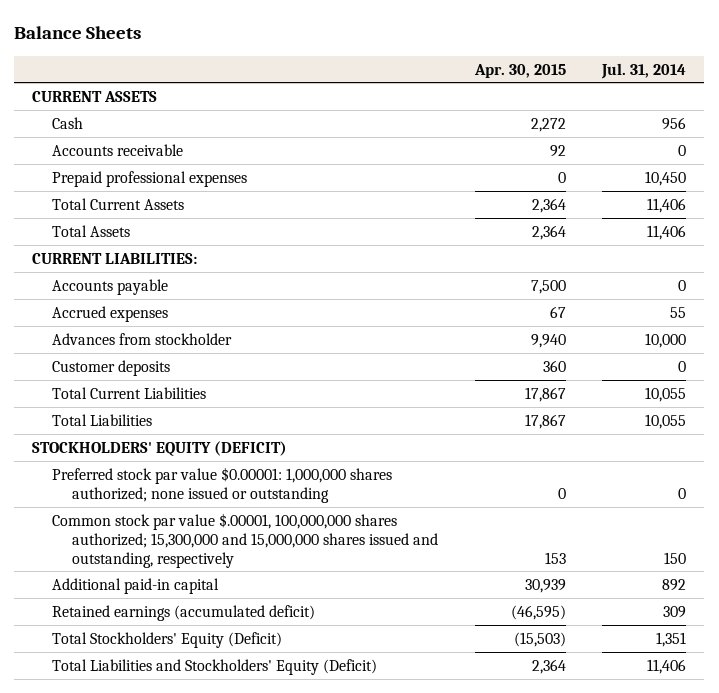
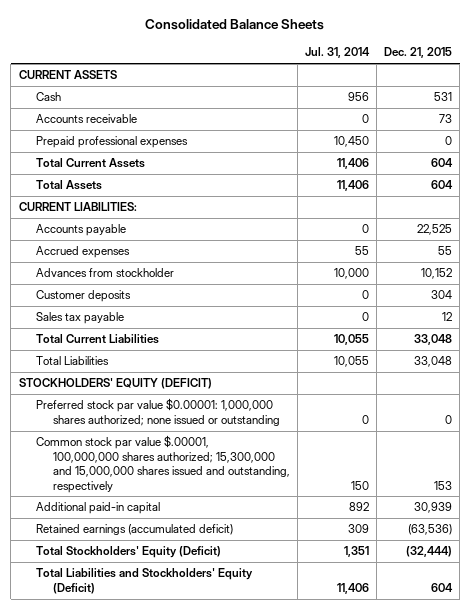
- Balance Sheets
+ Consolidated Balance Sheets
- | Apr. 30, 2015 | Jul. 31, 2014
+ | Jul. 31, 2014 | Dec. 21, 2015
+ Sales tax payable | 0 | 12

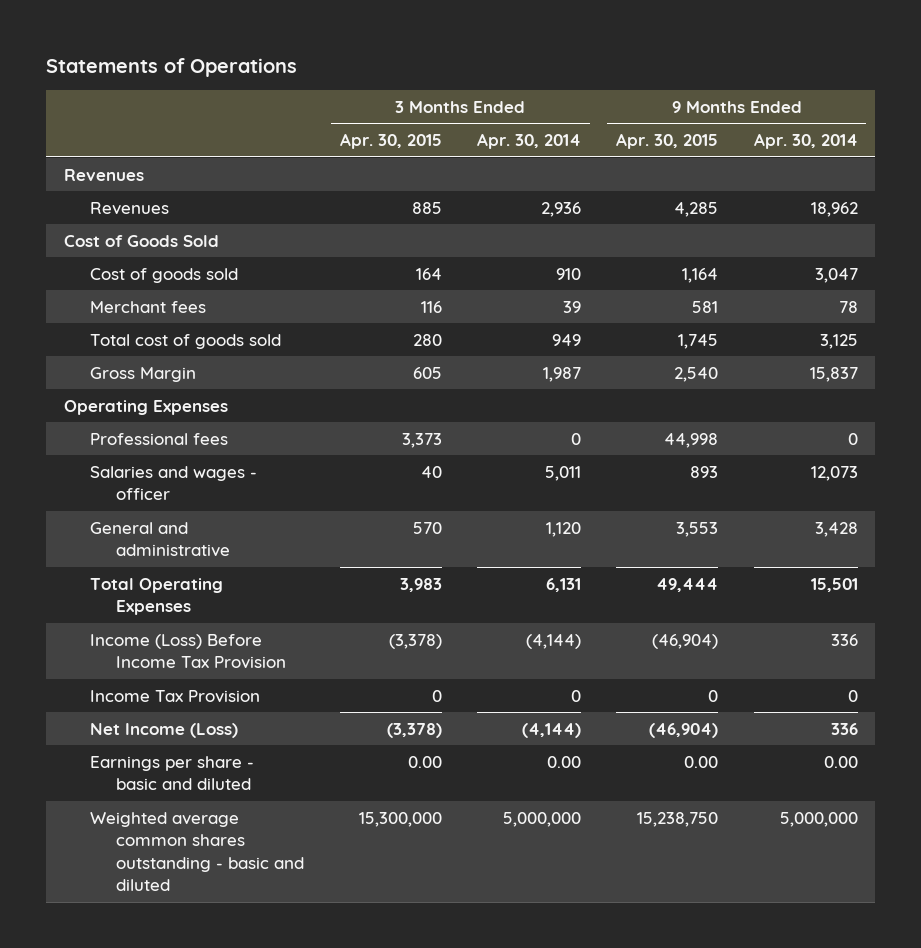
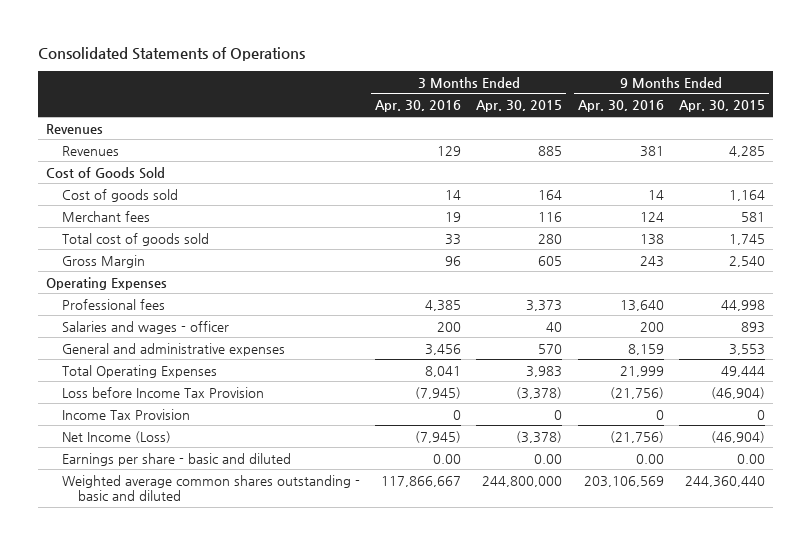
- Statements of Operations
+ Consolidated Statements of Operations
- | 3 Months Ended Apr. 30, 2015 | 3 Months Ended Apr. 30, 2014 | 9 Months Ended Apr. 30, 2015 | 9 Months Ended Apr. 30, 2014
+ | 3 Months Ended Apr. 30, 2016 | 3 Months Ended Apr. 30, 2015 | 9 Months Ended Apr. 30, 2016 | 9 Months Ended Apr. 30, 2015
- General and administrative | 570 | 1,120 | 3,553 | 3,428
+ General and administrative expenses | 3,456 | 570 | 8,159 | 3,553
- Income (Loss) Before Income Tax Provision | (3,378) | (4,144) | (46,904) | 336
+ Loss before Income Tax Provision | (7,945) | (3,378) | (21,756) | (46,904)
- Weighted average common shares outstanding - basic and diluted | 15,300,000 | 5,000,000 | 15,238,750 | 5,000,000
+ Weighted average common shares outstanding - basic and diluted | 117,866,667 | 244,800,000 | 203,106,569 | 244,360,440

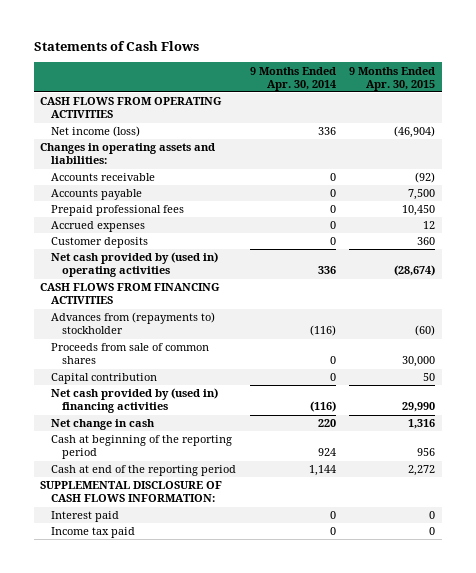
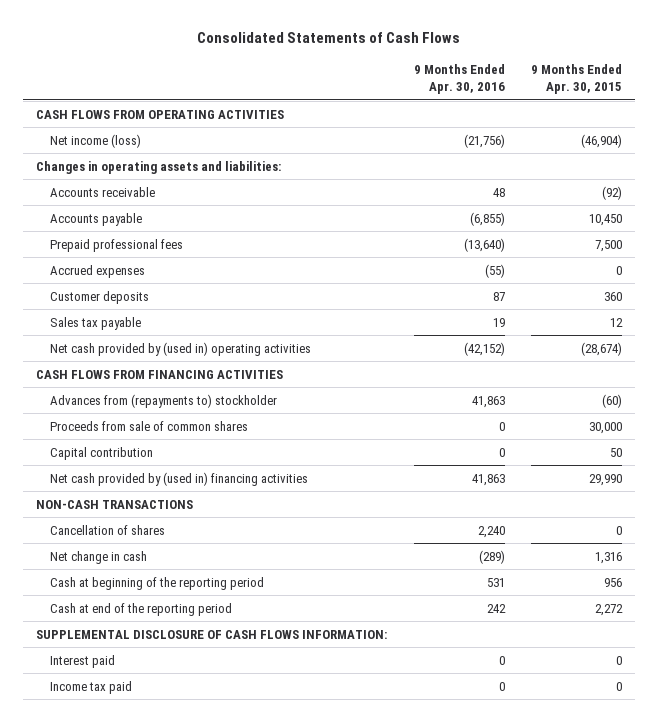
- Statements of Cash Flows
+ Consolidated Statements of Cash Flows
- | 9 Months Ended Apr. 30, 2014 | 9 Months Ended Apr. 30, 2015
+ | 9 Months Ended Apr. 30, 2016 | 9 Months Ended Apr. 30, 2015
- Accounts payable | 0 | 7,500
- Prepaid professional fees | 0 | 10,450
- Accrued expenses | 0 | 12
+ Accounts payable | (6,855) | 10,450
+ Prepaid professional fees | (13,640) | 7,500
+ Accrued expenses | (55) | 0
+ Sales tax payable | 19 | 12
+ NON-CASH TRANSACTIONS
+ Cancellation of shares | 2,240 | 0

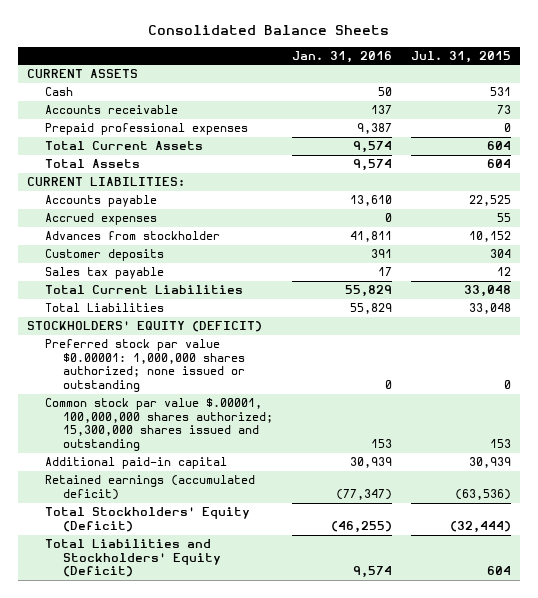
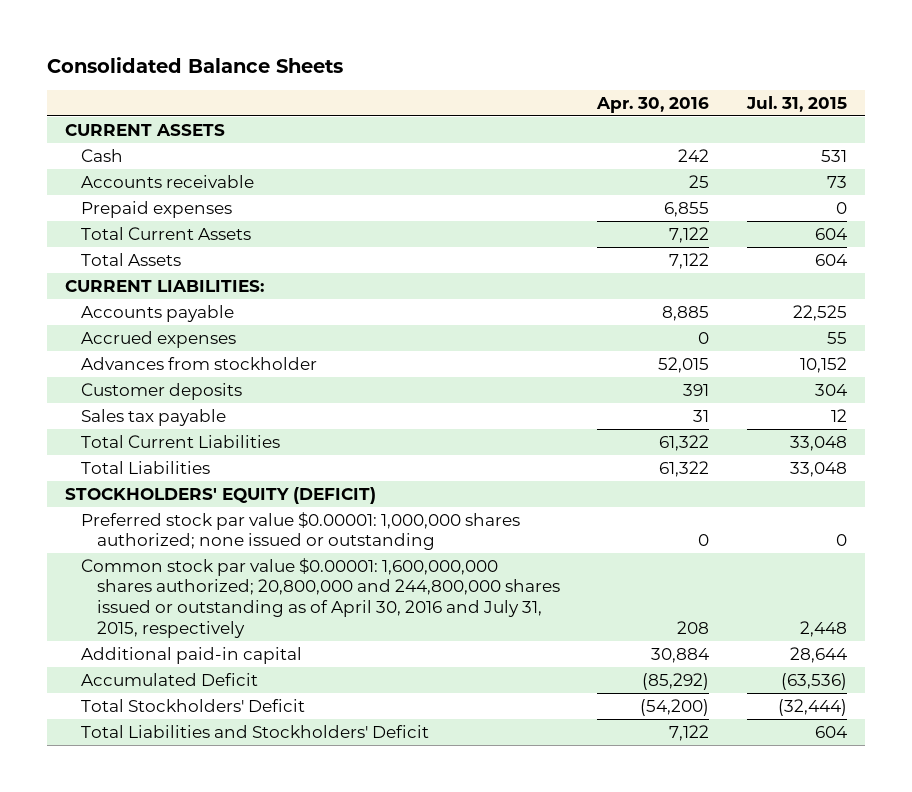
- | Jan. 31, 2016 | Jul. 31, 2015
+ | Apr. 30, 2016 | Jul. 31, 2015
- Prepaid professional expenses | 9,387 | 0
+ Prepaid expenses | 6,855 | 0
- Common stock par value $.00001, 100,000,000 shares authorized; 15,300,000 shares issued and outstanding | 153 | 153
- Additional paid-in capital | 30,939 | 30,939
- Retained earnings (accumulated deficit) | (77,347) | (63,536)
- Total Stockholders' Equity (Deficit) | (46,255) | (32,444)
- Total Liabilities and Stockholders' Equity (Deficit) | 9,574 | 604
+ Common stock par value $0.00001: 1,600,000,000 shares authorized; 20,800,000 and 244,800,000 shares issued or outstanding as of April 30, 2016 and July 31, 2015, respectively | 208 | 2,448
+ Additional paid-in capital | 30,884 | 28,644
+ Accumulated Deficit | (85,292) | (63,536)
+ Total Stockholders' Deficit | (54,200) | (32,444)
+ Total Liabilities and Stockholders' Deficit | 7,122 | 604

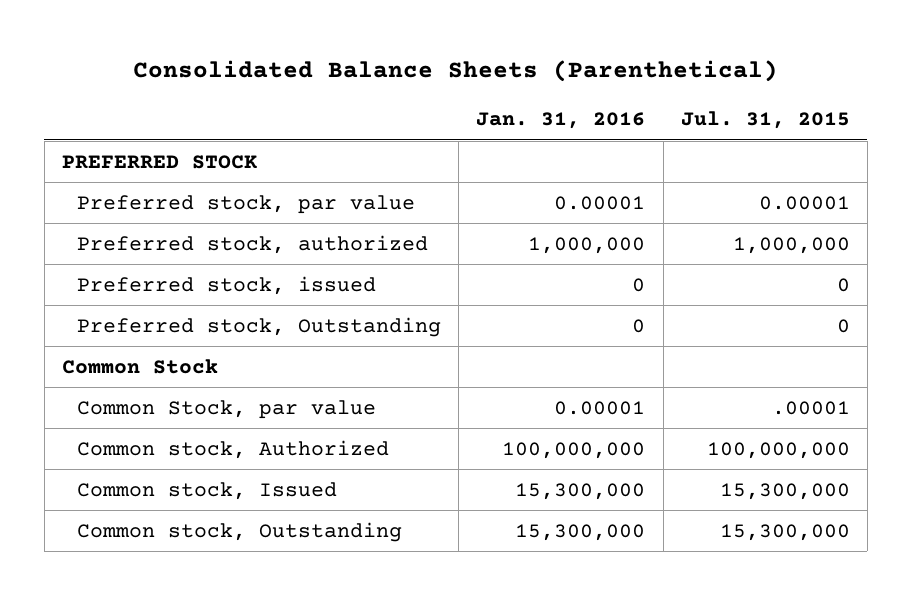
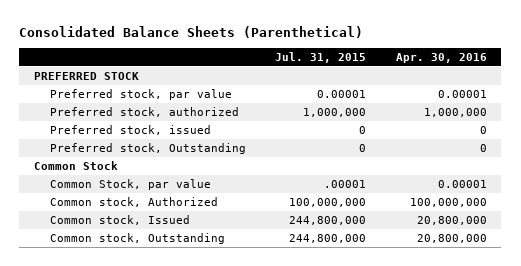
- | Jan. 31, 2016 | Jul. 31, 2015
+ | Jul. 31, 2015 | Apr. 30, 2016
- Common stock, Issued | 15,300,000 | 15,300,000
- Common stock, Outstanding | 15,300,000 | 15,300,000
+ Common stock, Issued | 244,800,000 | 20,800,000
+ Common stock, Outstanding | 244,800,000 | 20,800,000

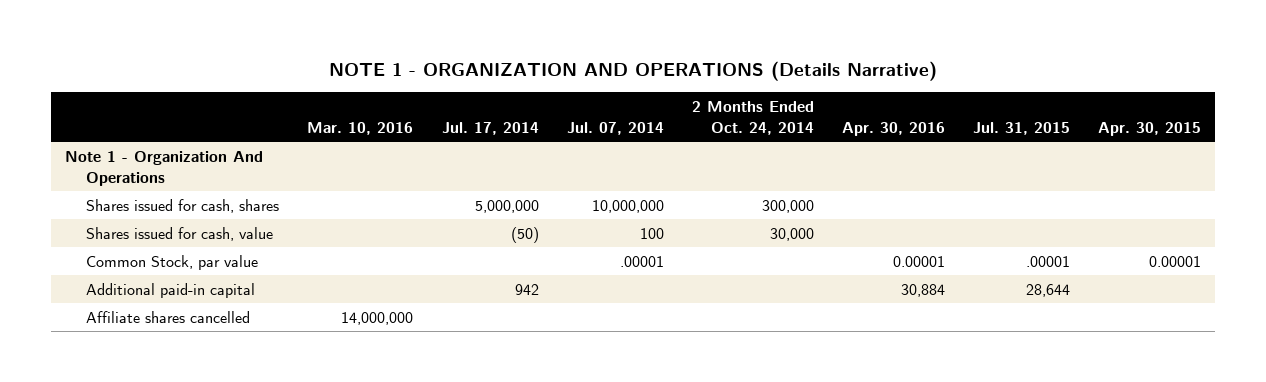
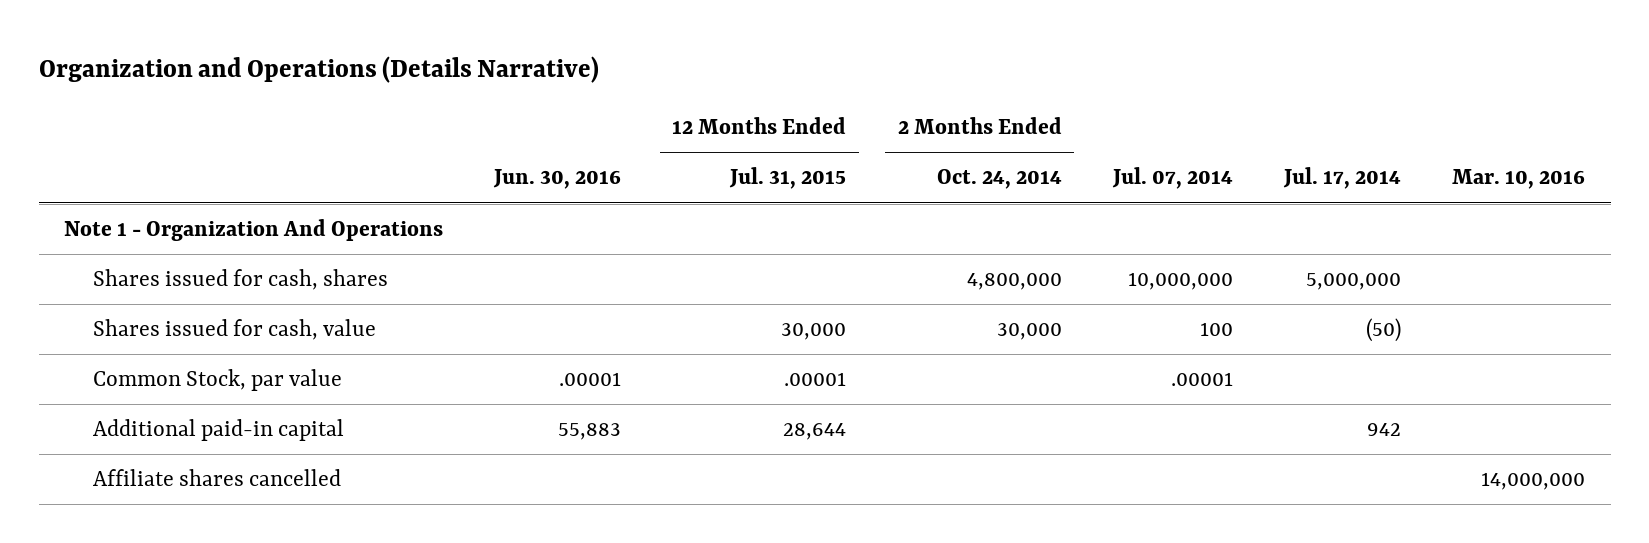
- NOTE 1 - ORGANIZATION AND OPERATIONS (Details Narrative)
+ Organization and Operations (Details Narrative)
- | Mar. 10, 2016 | Jul. 17, 2014 | Jul. 07, 2014 | 2 Months Ended Oct. 24, 2014 | Apr. 30, 2016 | Jul. 31, 2015 | Apr. 30, 2015
+ | Jun. 30, 2016 | 12 Months Ended Jul. 31, 2015 | 2 Months Ended Oct. 24, 2014 | Jul. 07, 2014 | Jul. 17, 2014 | Mar. 10, 2016
- Shares issued for cash, shares | | 5,000,000 | 10,000,000 | 300,000 | | |
+ Shares issued for cash, shares | | | 4,800,000 | 10,000,000 | 5,000,000 |

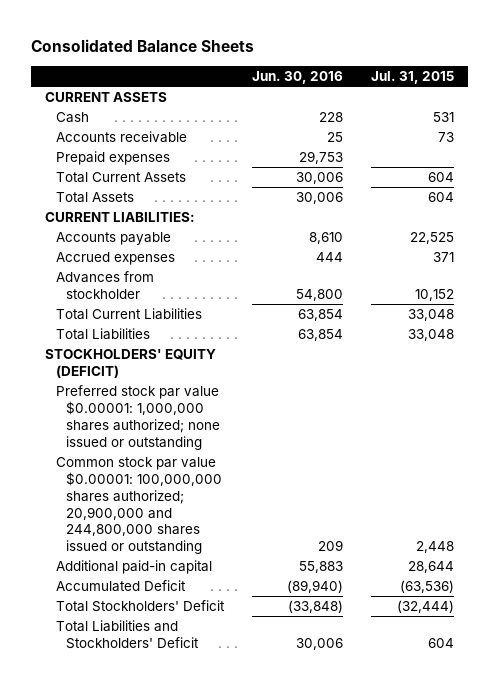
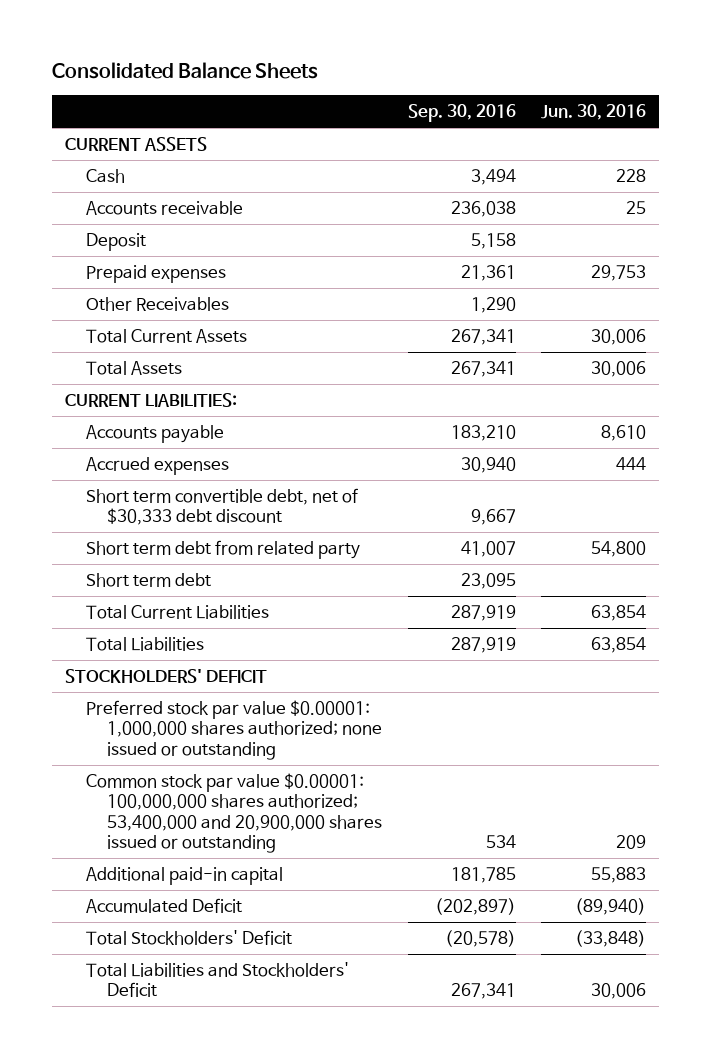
- | Jun. 30, 2016 | Jul. 31, 2015
+ | Sep. 30, 2016 | Jun. 30, 2016
+ Deposit | 5,158 |
+ Other Receivables | 1,290 |
- Advances from stockholder | 54,800 | 10,152
+ Short term convertible debt, net of $30,333 debt discount | 9,667 |
+ Short term debt from related party | 41,007 | 54,800
+ Short term debt | 23,095 |
- STOCKHOLDERS' EQUITY (DEFICIT)
+ STOCKHOLDERS' DEFICIT
- Common stock par value $0.00001: 100,000,000 shares authorized; 20,900,000 and 244,800,000 shares issued or outstanding | 209 | 2,448
+ Common stock par value $0.00001: 100,000,000 shares authorized; 53,400,000 and 20,900,000 shares issued or outstanding | 534 | 209

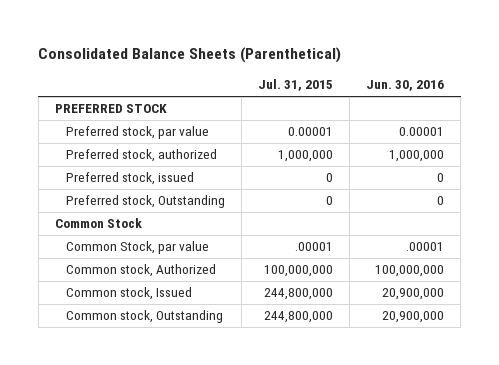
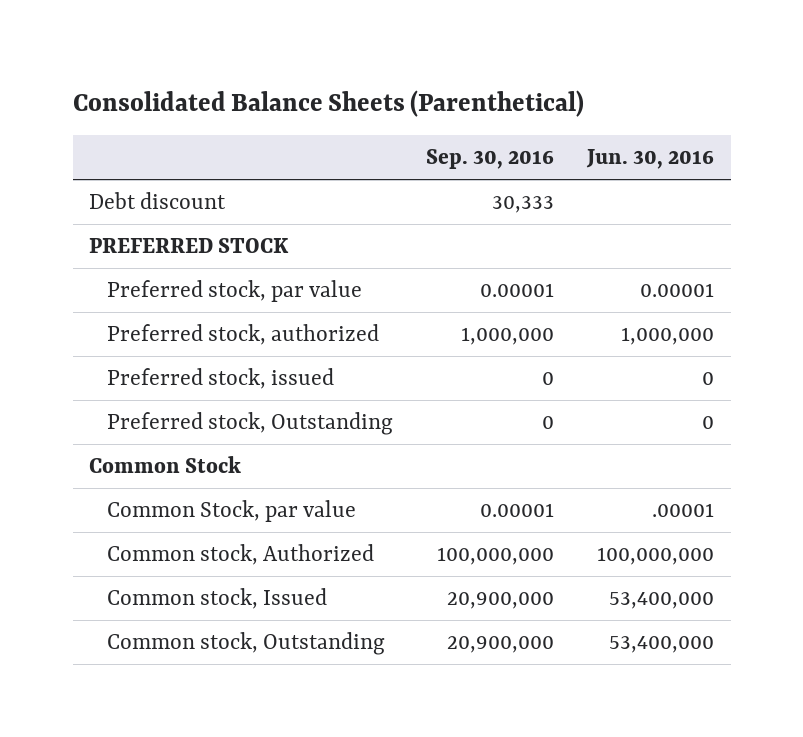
- | Jul. 31, 2015 | Jun. 30, 2016
+ | Sep. 30, 2016 | Jun. 30, 2016
+ Debt discount | 30,333 |
- Common stock, Issued | 244,800,000 | 20,900,000
- Common stock, Outstanding | 244,800,000 | 20,900,000
+ Common stock, Issued | 20,900,000 | 53,400,000
+ Common stock, Outstanding | 20,900,000 | 53,400,000

